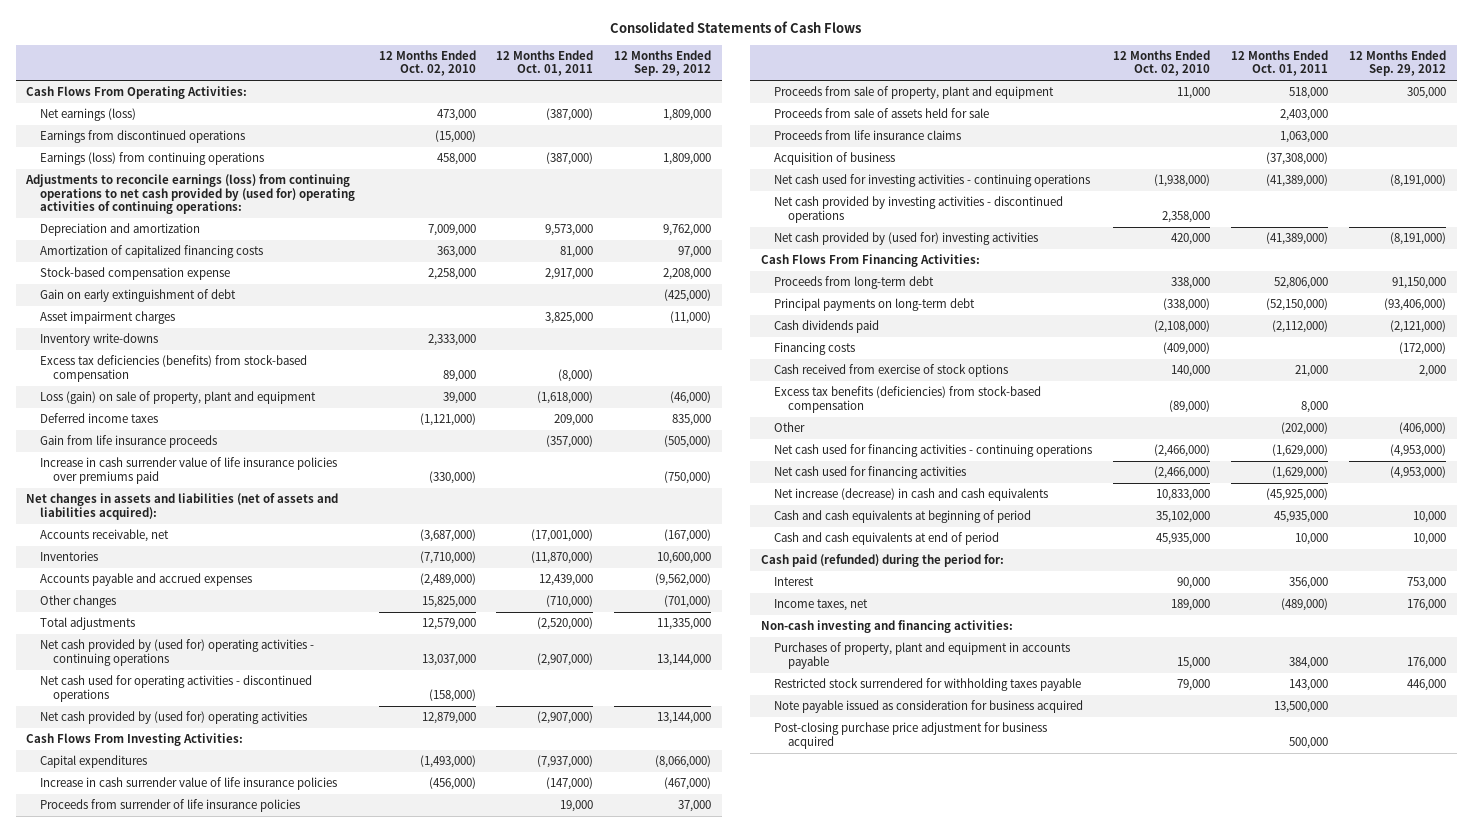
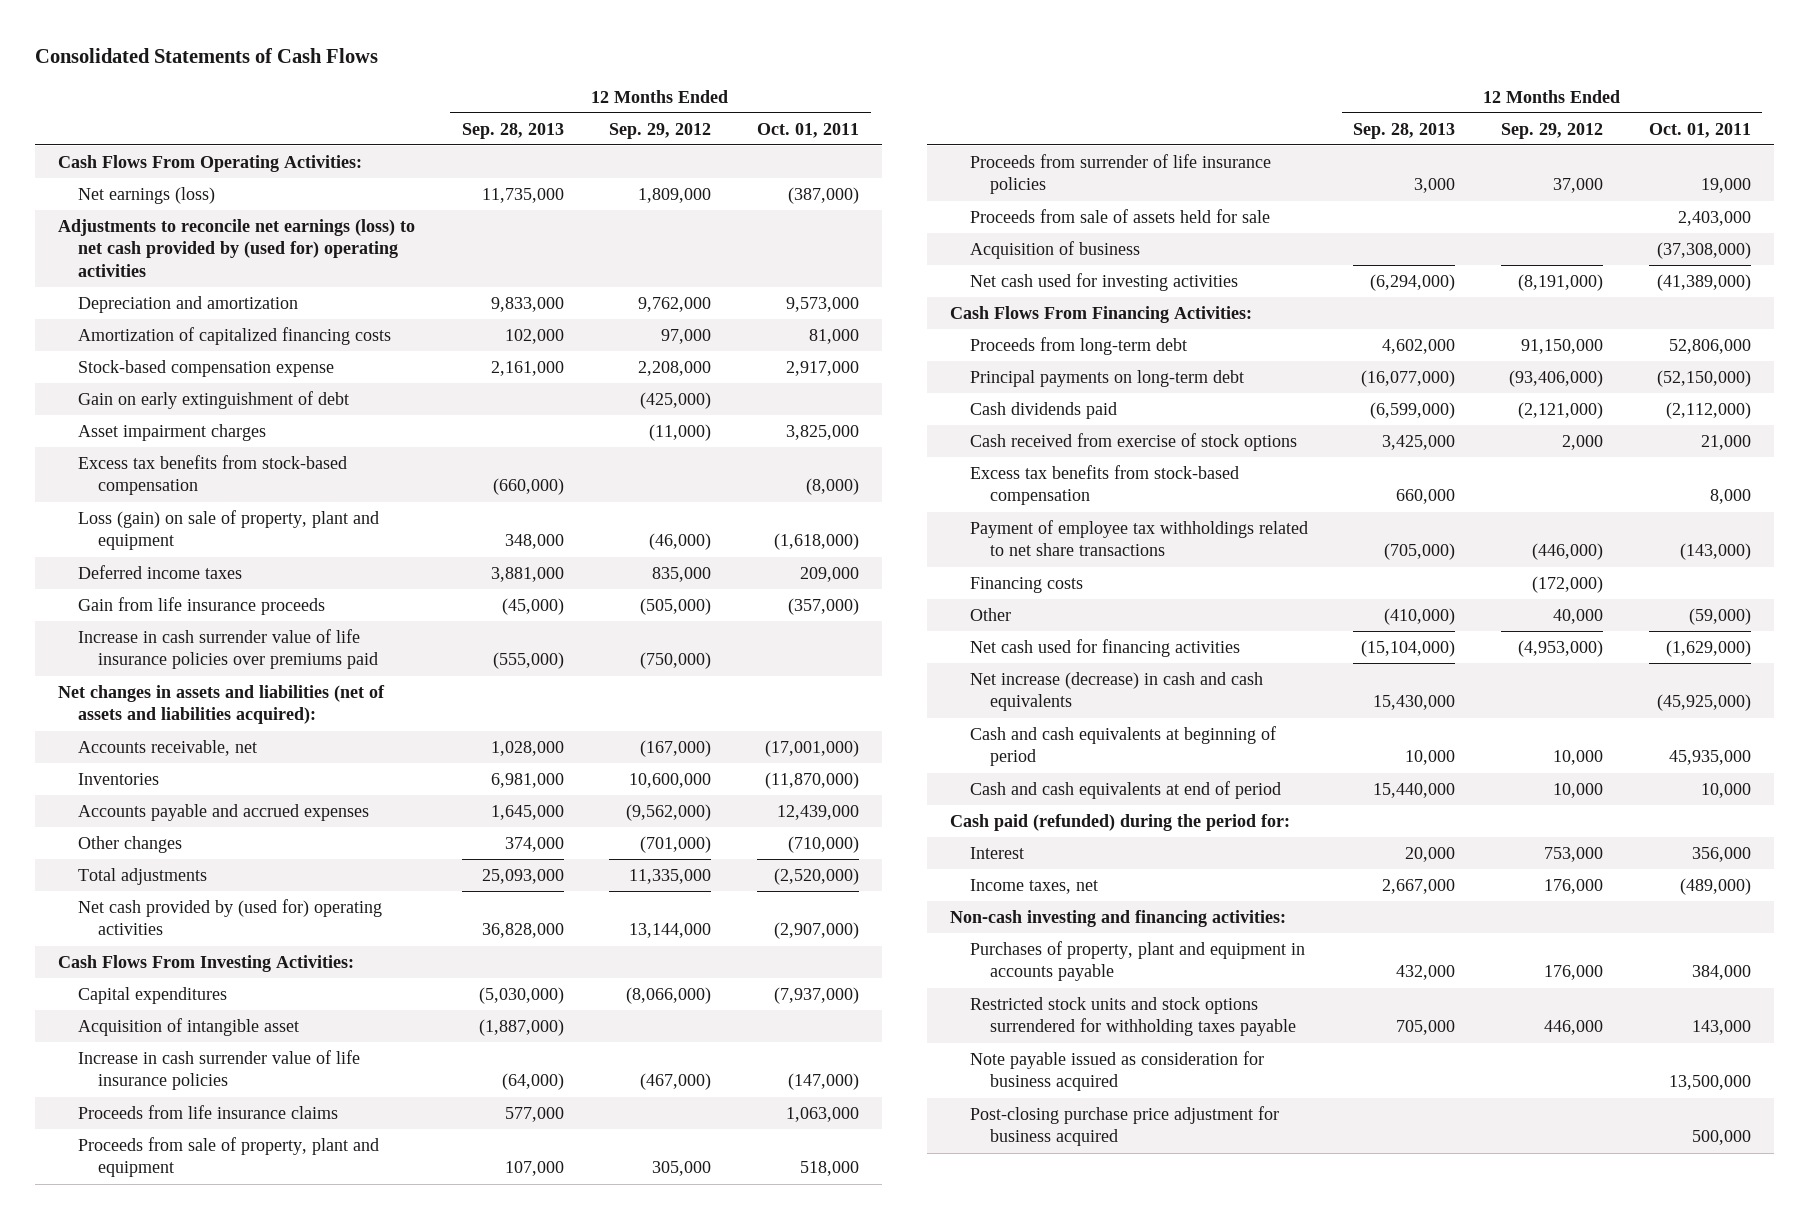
- | 12 Months Ended Oct. 02, 2010 | 12 Months Ended Oct. 01, 2011 | 12 Months Ended Sep. 29, 2012
+ | 12 Months Ended Sep. 28, 2013 | 12 Months Ended Sep. 29, 2012 | 12 Months Ended Oct. 01, 2011
- Earnings from discontinued operations | (15,000) | |
- Earnings (loss) from continuing operations | 458,000 | (387,000) | 1,809,000
- Adjustments to reconcile earnings (loss) from continuing operations to net cash provided by (used for) operating activities of continuing operations:
+ Adjustments to reconcile net earnings (loss) to net cash provided by (used for) operating activities
- Inventory write-downs | 2,333,000 | |
- Excess tax deficiencies (benefits) from stock-based compensation | 89,000 | (8,000) |
+ Excess tax benefits from stock-based compensation | (660,000) | | (8,000)
- Net cash provided by (used for) operating activities - continuing operations | 13,037,000 | (2,907,000) | 13,144,000
- Net cash used for operating activities - discontinued operations | (158,000) | |
+ Acquisition of intangible asset | (1,887,000) | |
moved up: Proceeds from life insurance claims | 577,000 | | 1,063,000
moved down: Proceeds from surrender of life insurance policies | 3,000 | 37,000 | 19,000
- Net cash used for investing activities - continuing operations | (1,938,000) | (41,389,000) | (8,191,000)
- Net cash provided by investing activities - discontinued operations | 2,358,000 | |
- Net cash provided by (used for) investing activities | 420,000 | (41,389,000) | (8,191,000)
+ Net cash used for investing activities | (6,294,000) | (8,191,000) | (41,389,000)
- Excess tax benefits (deficiencies) from stock-based compensation | (89,000) | 8,000 |
- Other | | (202,000) | (406,000)
- Net cash used for financing activities - continuing operations | (2,466,000) | (1,629,000) | (4,953,000)
+ Excess tax benefits from stock-based compensation | 660,000 | | 8,000
+ Payment of employee tax withholdings related to net share transactions | (705,000) | (446,000) | (143,000)
moved down: Financing costs | | (172,000) |
+ Other | (410,000) | 40,000 | (59,000)
- Restricted stock surrendered for withholding taxes payable | 79,000 | 143,000 | 446,000
+ Restricted stock units and stock options surrendered for withholding taxes payable | 705,000 | 446,000 | 143,000

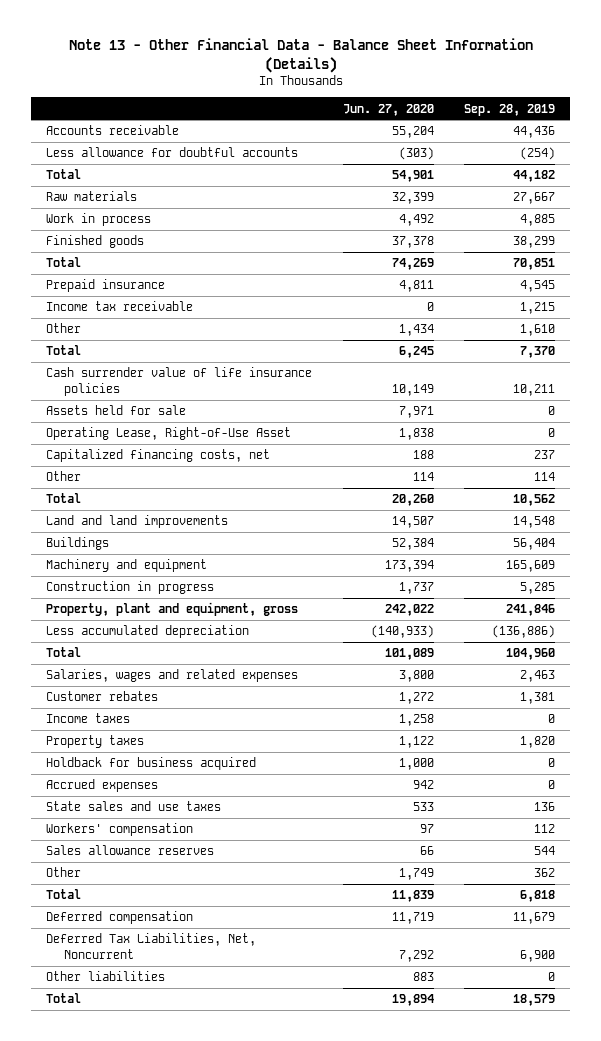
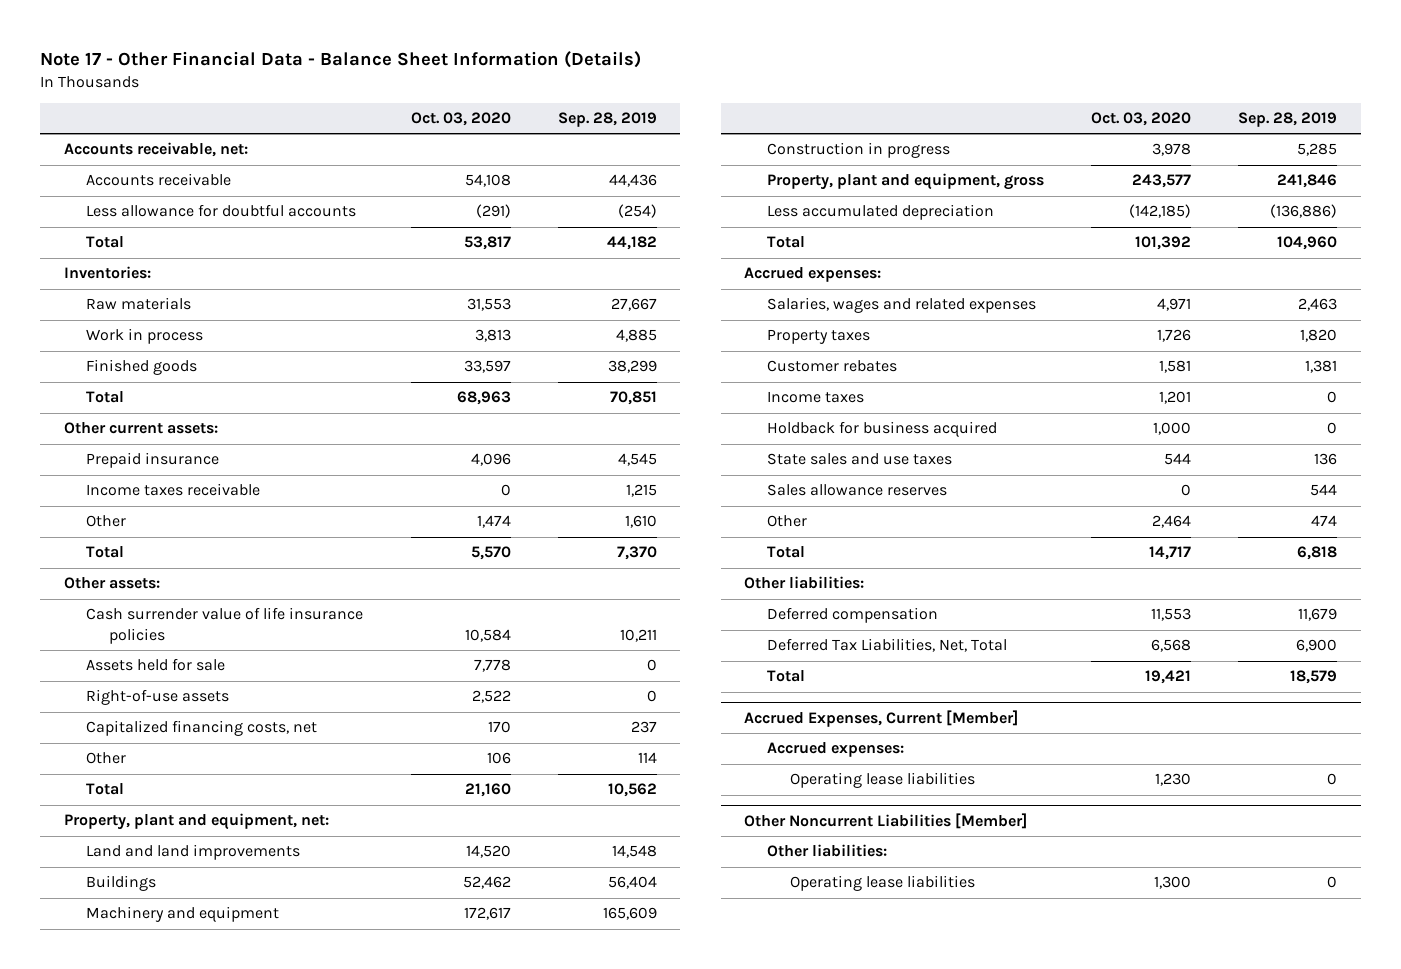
- Note 13 - Other Financial Data - Balance Sheet Information (Details)
+ Note 17 - Other Financial Data - Balance Sheet Information (Details)
- | Jun. 27, 2020 | Sep. 28, 2019
+ | Oct. 03, 2020 | Sep. 28, 2019
+ Accounts receivable, net:
+ Inventories:
+ Other current assets:
- Income tax receivable | 0 | 1,215
+ Income taxes receivable | 0 | 1,215
+ Other assets:
- Operating Lease, Right-of-Use Asset | 1,838 | 0
+ Right-of-use assets | 2,522 | 0
+ Property, plant and equipment, net:
+ Accrued expenses:
moved up: Property taxes | 1,726 | 1,820
- Accrued expenses | 942 | 0
- Workers' compensation | 97 | 112
- Other | 1,749 | 362
+ Other | 2,464 | 474
+ Other liabilities:
- Deferred Tax Liabilities, Net, Noncurrent | 7,292 | 6,900
- Other liabilities | 883 | 0
+ Deferred Tax Liabilities, Net, Total | 6,568 | 6,900
+ Accrued Expenses, Current [Member]
+ Accrued expenses:
+ Operating lease liabilities | 1,230 | 0
+ Other Noncurrent Liabilities [Member]
+ Other liabilities:
+ Operating lease liabilities | 1,300 | 0

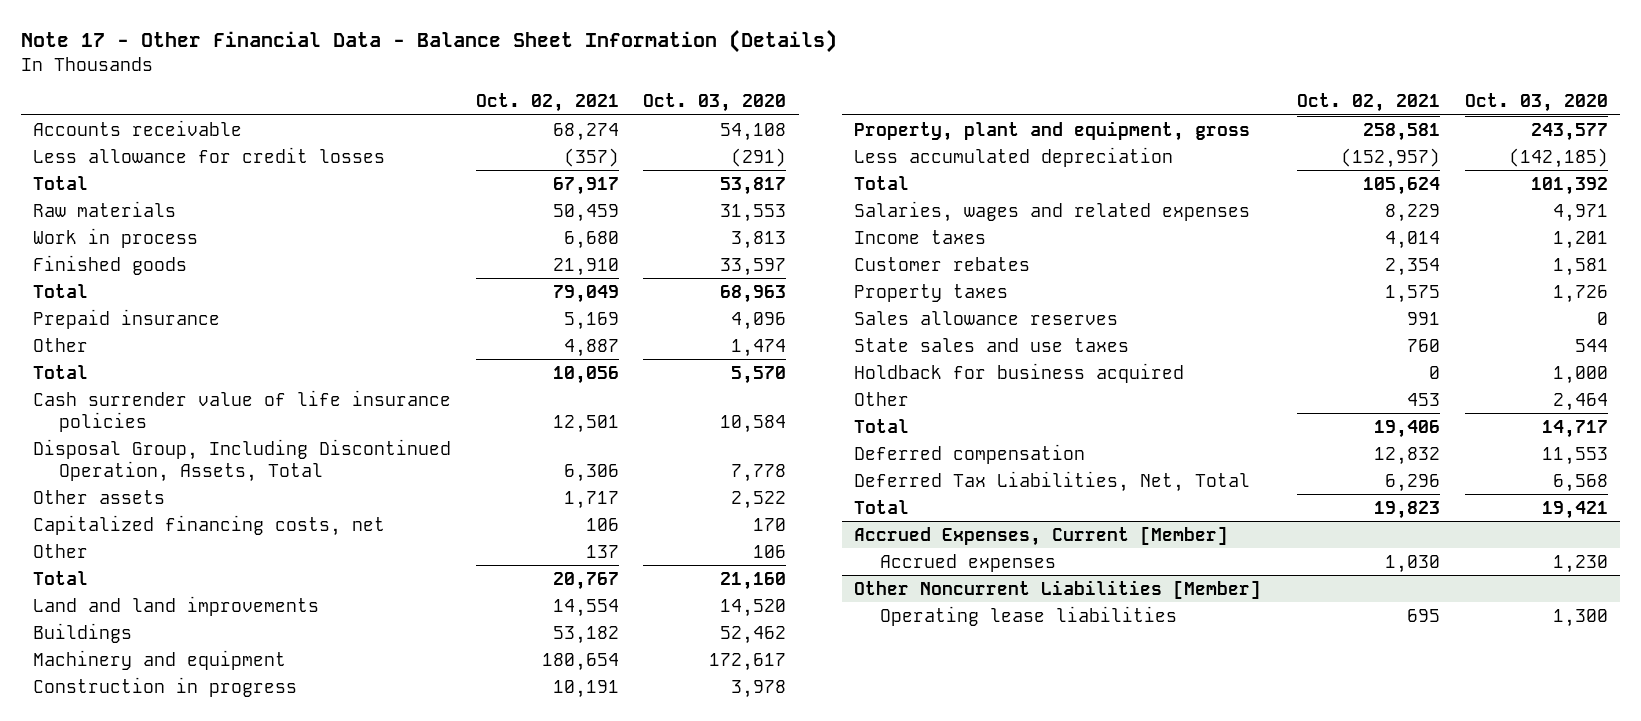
- | Oct. 03, 2020 | Sep. 28, 2019
+ | Oct. 02, 2021 | Oct. 03, 2020
- Accounts receivable, net:
- Less allowance for doubtful accounts | (291) | (254)
+ Less allowance for credit losses | (357) | (291)
- Inventories:
- Other current assets:
- Income taxes receivable | 0 | 1,215
- Other assets:
- Assets held for sale | 7,778 | 0
- Right-of-use assets | 2,522 | 0
+ Disposal Group, Including Discontinued Operation, Assets, Total | 6,306 | 7,778
+ Other assets | 1,717 | 2,522
- Property, plant and equipment, net:
- Accrued expenses:
moved down: Customer rebates | 2,354 | 1,581
moved down: Property taxes | 1,575 | 1,726
moved down: State sales and use taxes | 760 | 544
moved down: Holdback for business acquired | 0 | 1,000
- Other liabilities:
@ Accrued Expenses, Current [Member]
- Accrued expenses:
- Operating lease liabilities | 1,230 | 0
+ Accrued expenses | 1,030 | 1,230
@ Other Noncurrent Liabilities [Member]
- Other liabilities:

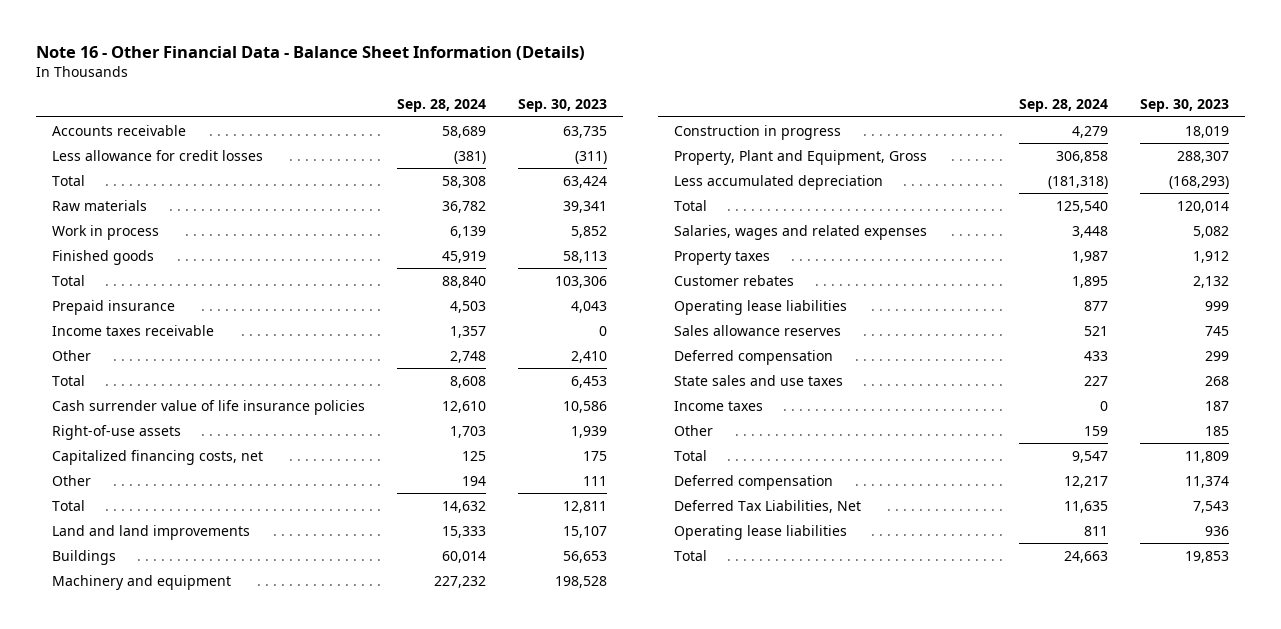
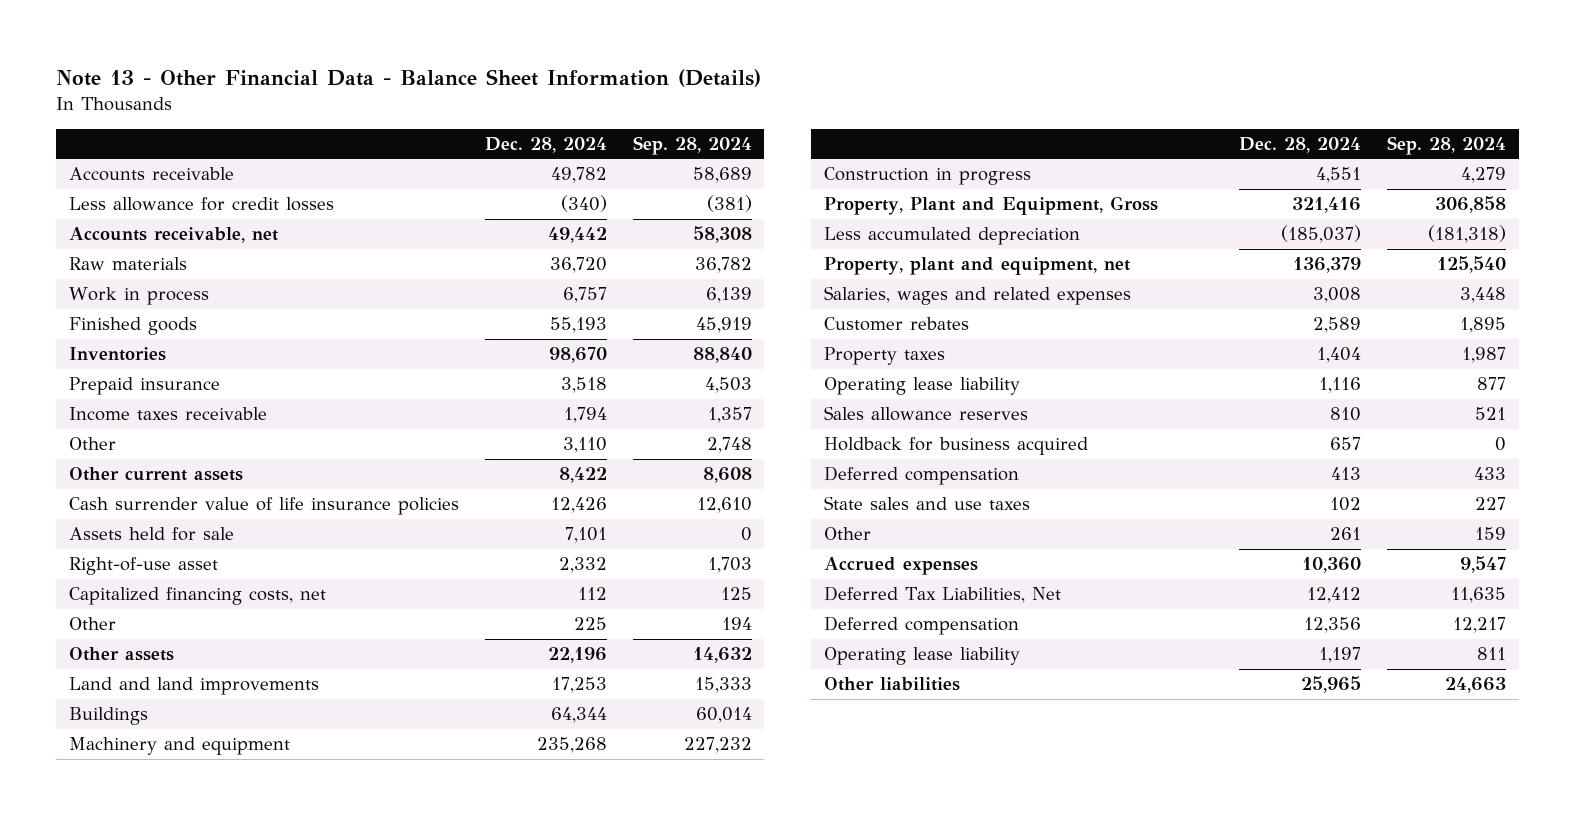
- Note 16 - Other Financial Data - Balance Sheet Information (Details)
+ Note 13 - Other Financial Data - Balance Sheet Information (Details)
- | Sep. 28, 2024 | Sep. 30, 2023
+ | Dec. 28, 2024 | Sep. 28, 2024
- Total | 58,308 | 63,424
+ Accounts receivable, net | 49,442 | 58,308
- Total | 88,840 | 103,306
+ Inventories | 98,670 | 88,840
- Total | 8,608 | 6,453
+ Other current assets | 8,422 | 8,608
- Right-of-use assets | 1,703 | 1,939
+ Assets held for sale | 7,101 | 0
+ Right-of-use asset | 2,332 | 1,703
- Total | 14,632 | 12,811
+ Other assets | 22,196 | 14,632
- Total | 125,540 | 120,014
+ Property, plant and equipment, net | 136,379 | 125,540
- Operating lease liabilities | 877 | 999
moved down: Property taxes | 1,404 | 1,987
+ Operating lease liability | 1,116 | 877
+ Holdback for business acquired | 657 | 0
- Income taxes | 0 | 187
- Total | 9,547 | 11,809
+ Accrued expenses | 10,360 | 9,547
- Operating lease liabilities | 811 | 936
- Total | 24,663 | 19,853
moved down: Deferred compensation | 12,356 | 12,217
+ Operating lease liability | 1,197 | 811
+ Other liabilities | 25,965 | 24,663

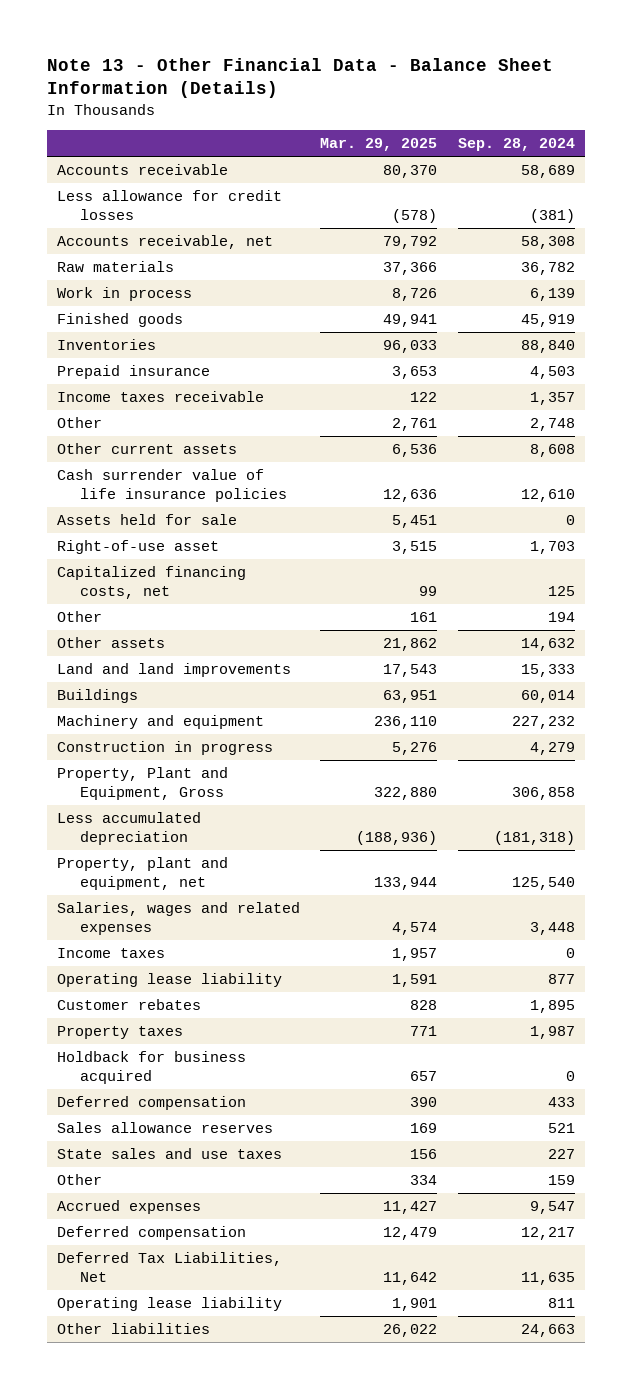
- | Dec. 28, 2024 | Sep. 28, 2024
+ | Mar. 29, 2025 | Sep. 28, 2024
+ Income taxes | 1,957 | 0
moved up: Operating lease liability | 1,591 | 877
moved down: Sales allowance reserves | 169 | 521
moved down: Deferred Tax Liabilities, Net | 11,642 | 11,635

